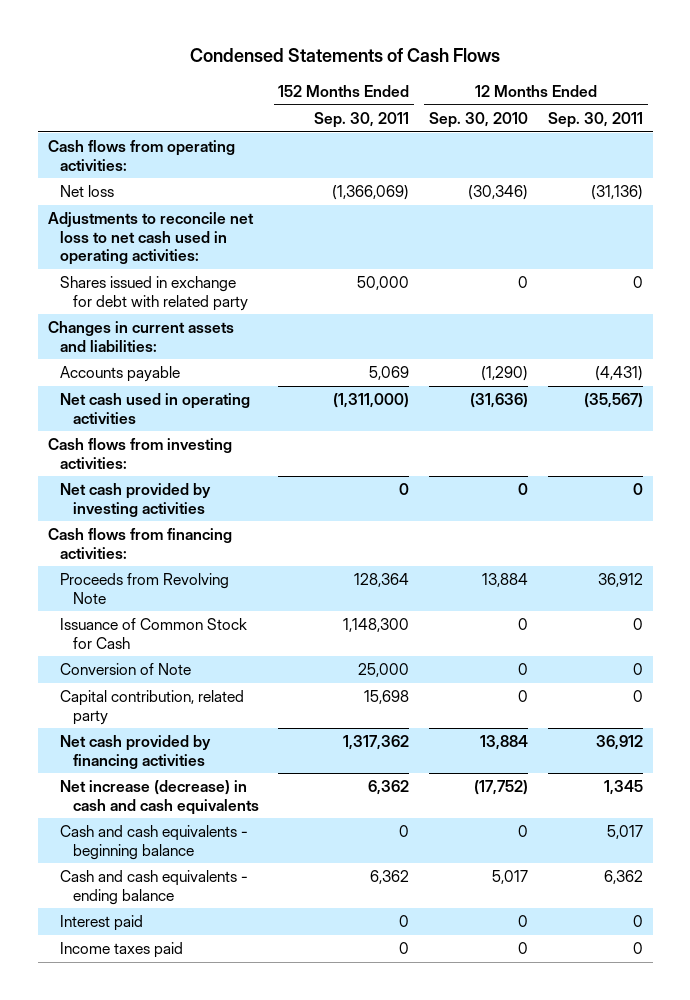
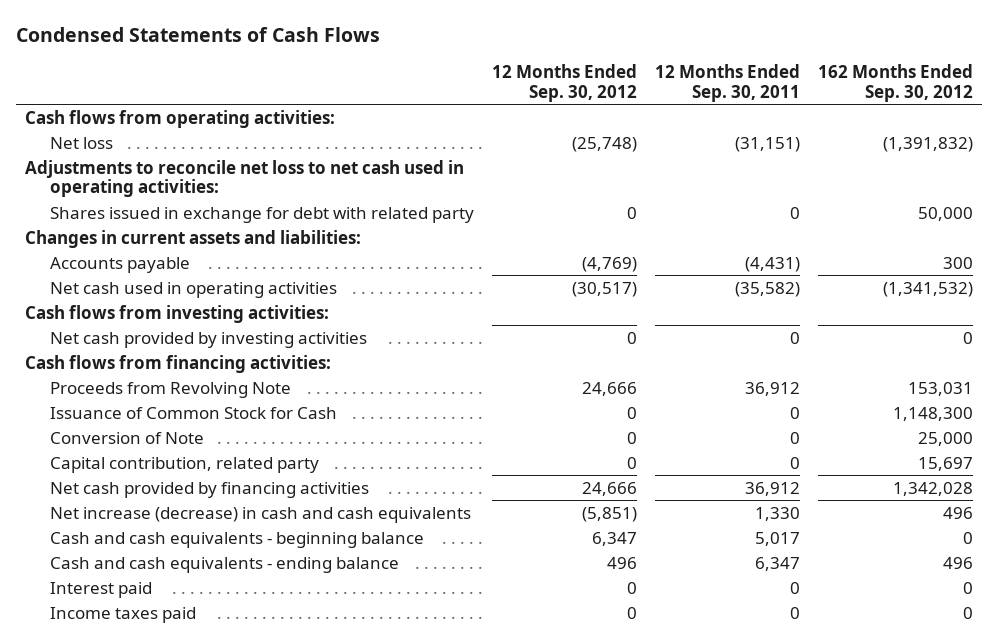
- | 152 Months Ended Sep. 30, 2011 | 12 Months Ended Sep. 30, 2010 | 12 Months Ended Sep. 30, 2011
+ | 12 Months Ended Sep. 30, 2012 | 12 Months Ended Sep. 30, 2011 | 162 Months Ended Sep. 30, 2012
- Net loss | (1,366,069) | (30,346) | (31,136)
+ Net loss | (25,748) | (31,151) | (1,391,832)
- Net cash used in operating activities | (1,311,000) | (31,636) | (35,567)
+ Net cash used in operating activities | (30,517) | (35,582) | (1,341,532)
- Net increase (decrease) in cash and cash equivalents | 6,362 | (17,752) | 1,345
+ Net increase (decrease) in cash and cash equivalents | (5,851) | 1,330 | 496
- Cash and cash equivalents - ending balance | 6,362 | 5,017 | 6,362
+ Cash and cash equivalents - ending balance | 496 | 6,347 | 496

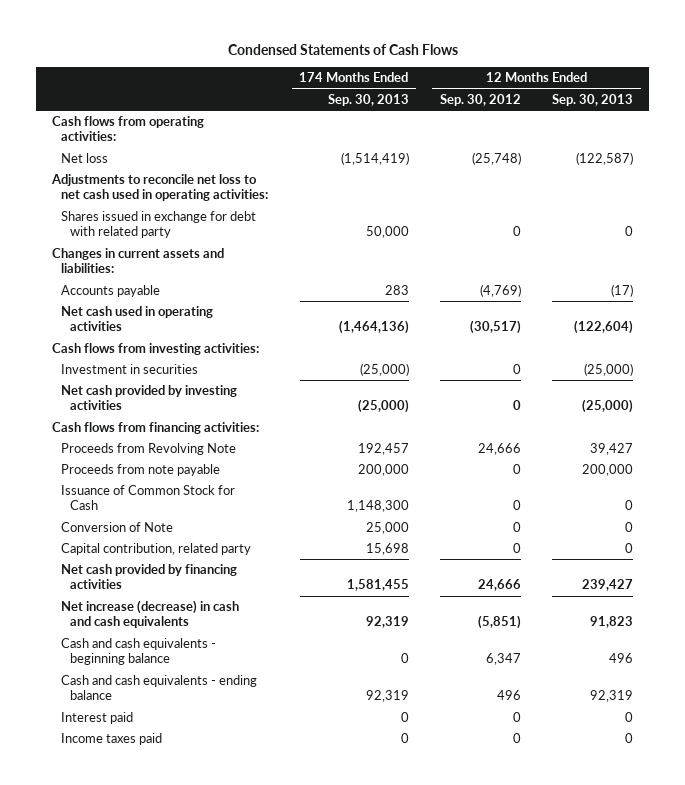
- | 12 Months Ended Sep. 30, 2012 | 12 Months Ended Sep. 30, 2011 | 162 Months Ended Sep. 30, 2012
+ | 174 Months Ended Sep. 30, 2013 | 12 Months Ended Sep. 30, 2012 | 12 Months Ended Sep. 30, 2013
+ Investment in securities | (25,000) | 0 | (25,000)
+ Proceeds from note payable | 200,000 | 0 | 200,000

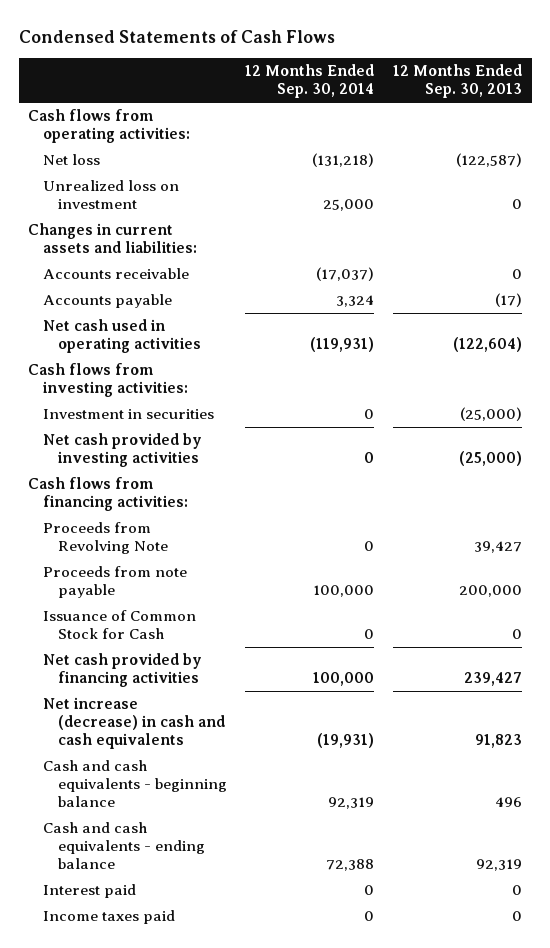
- | 174 Months Ended Sep. 30, 2013 | 12 Months Ended Sep. 30, 2012 | 12 Months Ended Sep. 30, 2013
+ | 12 Months Ended Sep. 30, 2014 | 12 Months Ended Sep. 30, 2013
- Adjustments to reconcile net loss to net cash used in operating activities:
- Shares issued in exchange for debt with related party | 50,000 | 0 | 0
+ Unrealized loss on investment | 25,000 | 0
+ Accounts receivable | (17,037) | 0
- Conversion of Note | 25,000 | 0 | 0
- Capital contribution, related party | 15,698 | 0 | 0

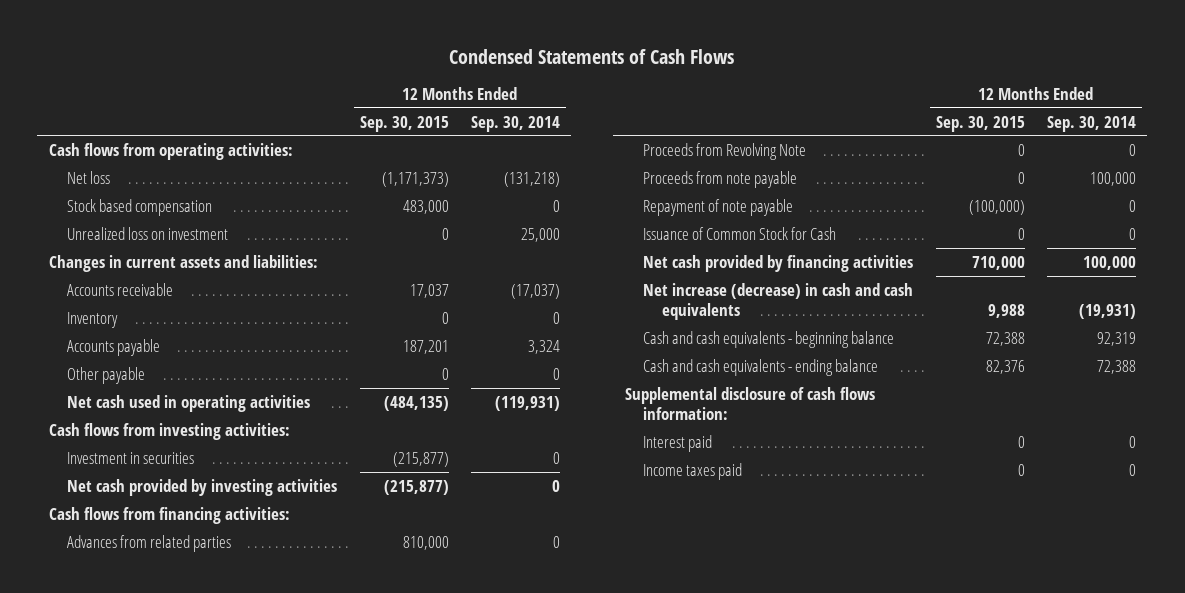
- | 12 Months Ended Sep. 30, 2014 | 12 Months Ended Sep. 30, 2013
+ | 12 Months Ended Sep. 30, 2015 | 12 Months Ended Sep. 30, 2014
+ Stock based compensation | 483,000 | 0
+ Inventory | 0 | 0
+ Other payable | 0 | 0
+ Advances from related parties | 810,000 | 0
+ Repayment of note payable | (100,000) | 0
+ Supplemental disclosure of cash flows information:

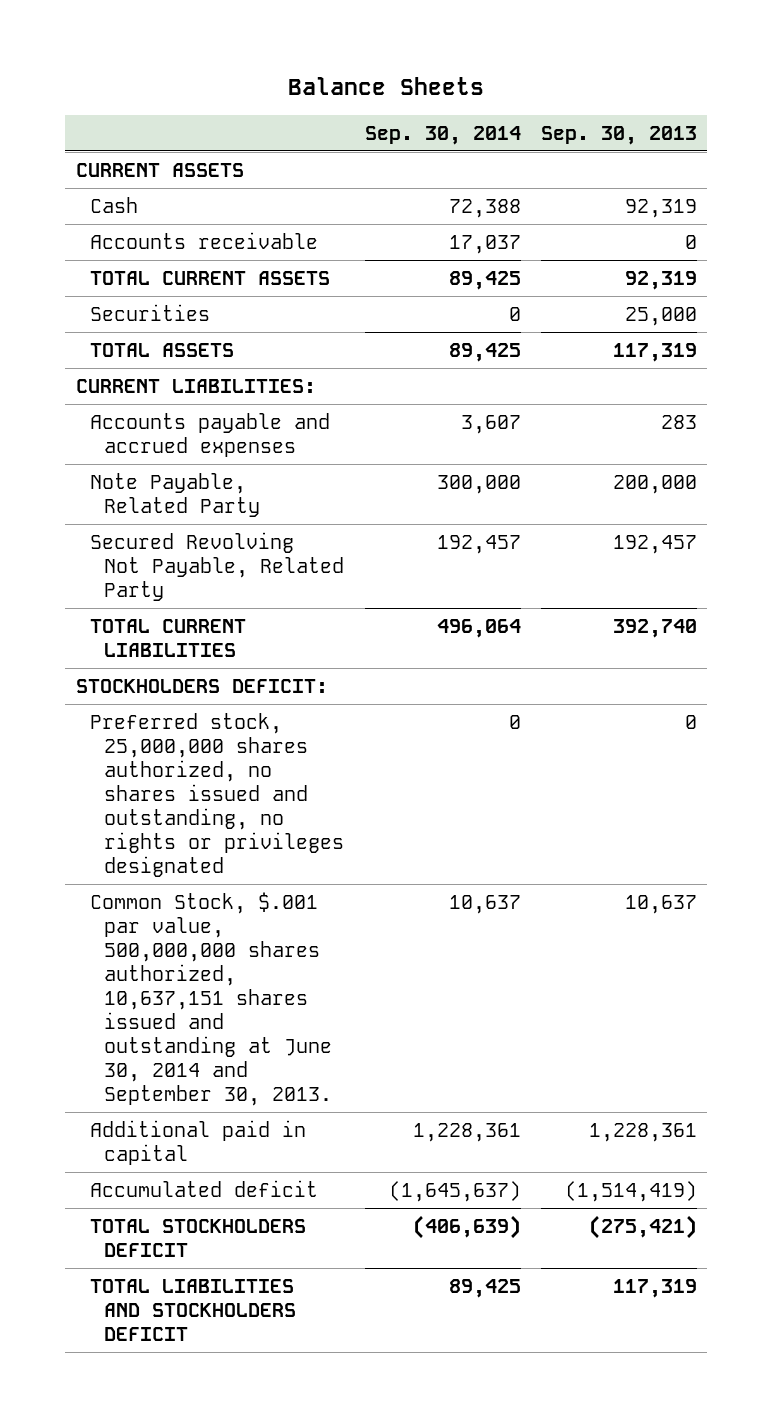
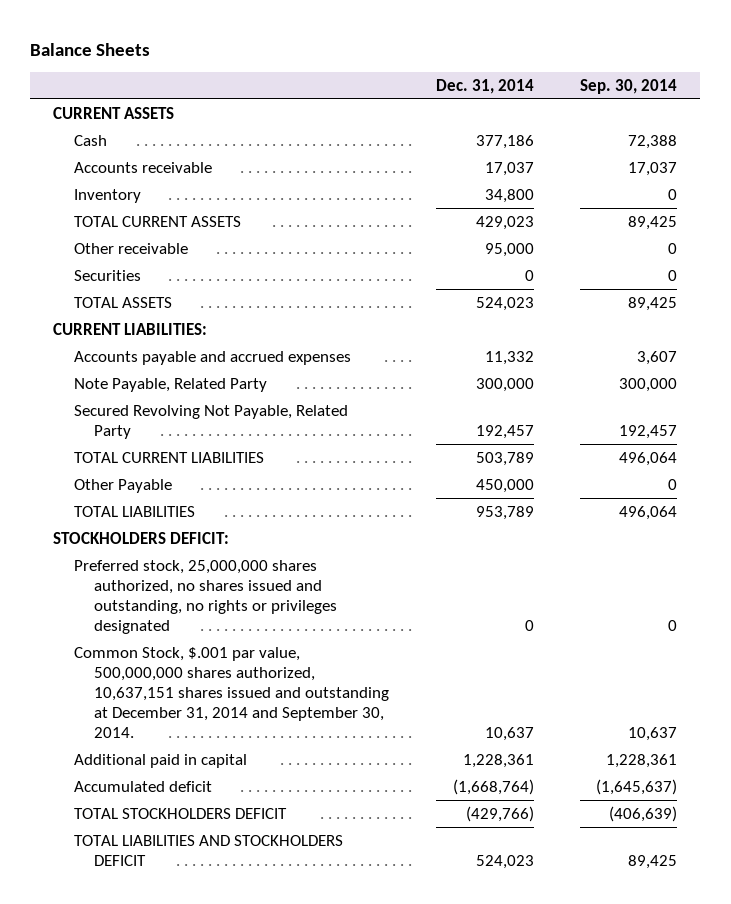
- | Sep. 30, 2014 | Sep. 30, 2013
+ | Dec. 31, 2014 | Sep. 30, 2014
+ Inventory | 34,800 | 0
+ Other receivable | 95,000 | 0
+ Other Payable | 450,000 | 0
+ TOTAL LIABILITIES | 953,789 | 496,064
- Common Stock, $.001 par value, 500,000,000 shares authorized, 10,637,151 shares issued and outstanding at June 30, 2014 and September 30, 2013. | 10,637 | 10,637
+ Common Stock, $.001 par value, 500,000,000 shares authorized, 10,637,151 shares issued and outstanding at December 31, 2014 and September 30, 2014. | 10,637 | 10,637

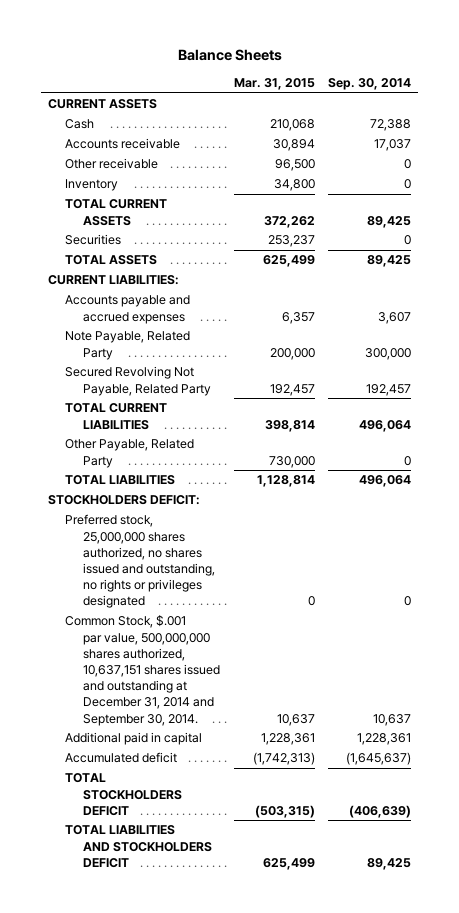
- | Dec. 31, 2014 | Sep. 30, 2014
+ | Mar. 31, 2015 | Sep. 30, 2014
moved up: Other receivable | 96,500 | 0
- Other Payable | 450,000 | 0
+ Other Payable, Related Party | 730,000 | 0

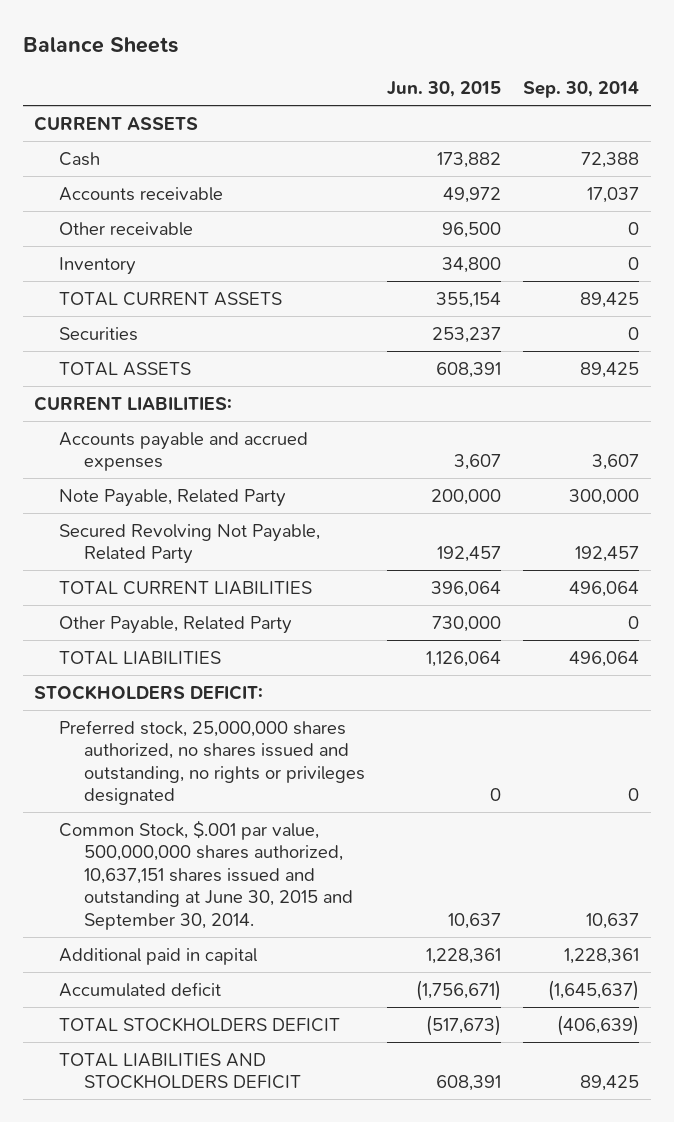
- | Mar. 31, 2015 | Sep. 30, 2014
+ | Jun. 30, 2015 | Sep. 30, 2014
- Common Stock, $.001 par value, 500,000,000 shares authorized, 10,637,151 shares issued and outstanding at December 31, 2014 and September 30, 2014. | 10,637 | 10,637
+ Common Stock, $.001 par value, 500,000,000 shares authorized, 10,637,151 shares issued and outstanding at June 30, 2015 and September 30, 2014. | 10,637 | 10,637

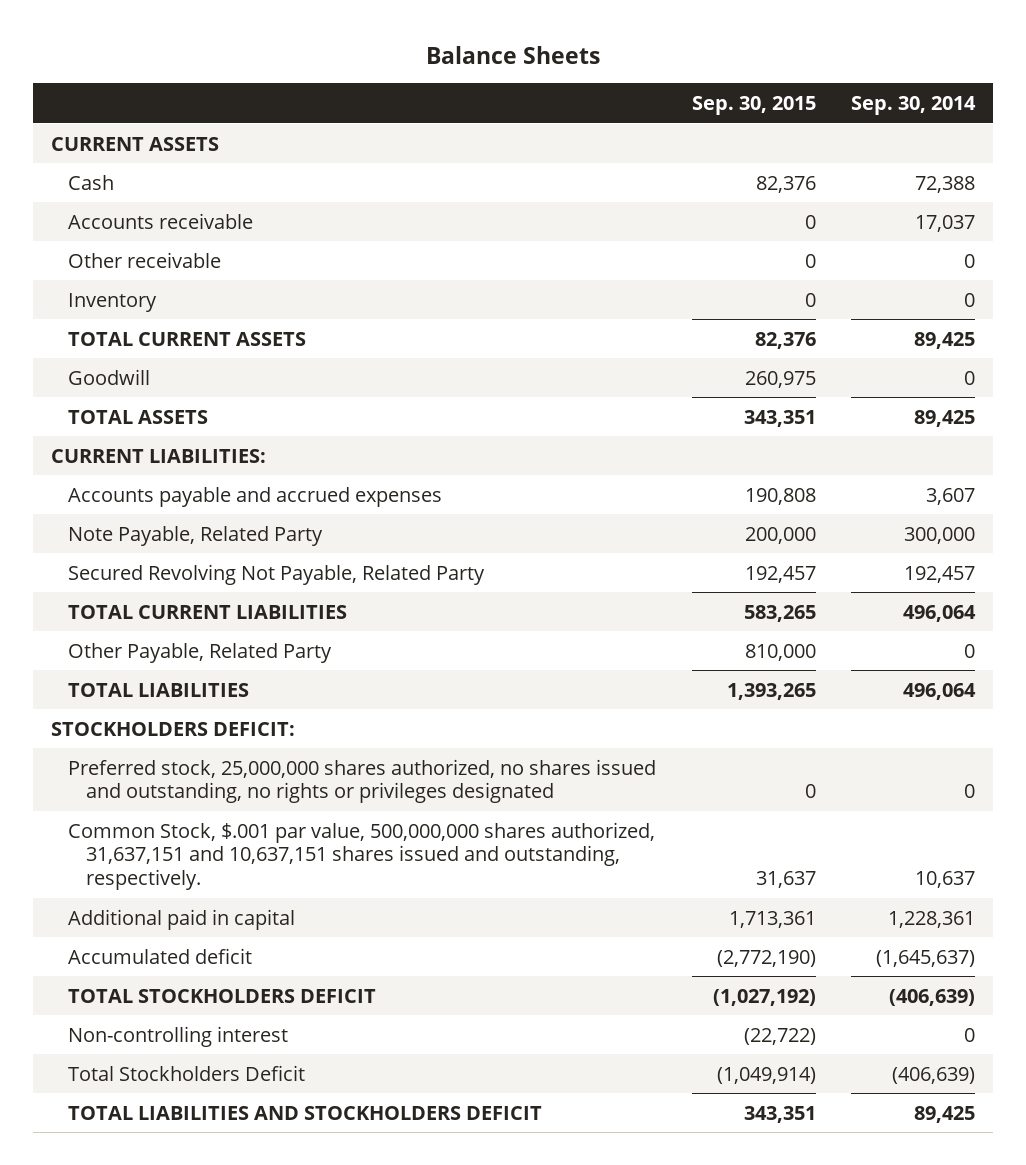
- | Jun. 30, 2015 | Sep. 30, 2014
+ | Sep. 30, 2015 | Sep. 30, 2014
- Securities | 253,237 | 0
+ Goodwill | 260,975 | 0
- Common Stock, $.001 par value, 500,000,000 shares authorized, 10,637,151 shares issued and outstanding at June 30, 2015 and September 30, 2014. | 10,637 | 10,637
+ Common Stock, $.001 par value, 500,000,000 shares authorized, 31,637,151 and 10,637,151 shares issued and outstanding, respectively. | 31,637 | 10,637
+ Non-controlling interest | (22,722) | 0
+ Total Stockholders Deficit | (1,049,914) | (406,639)

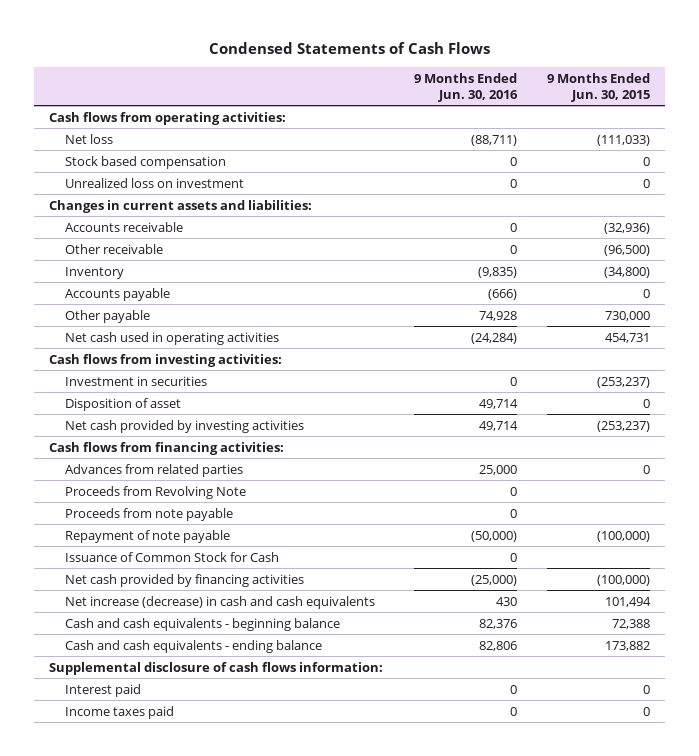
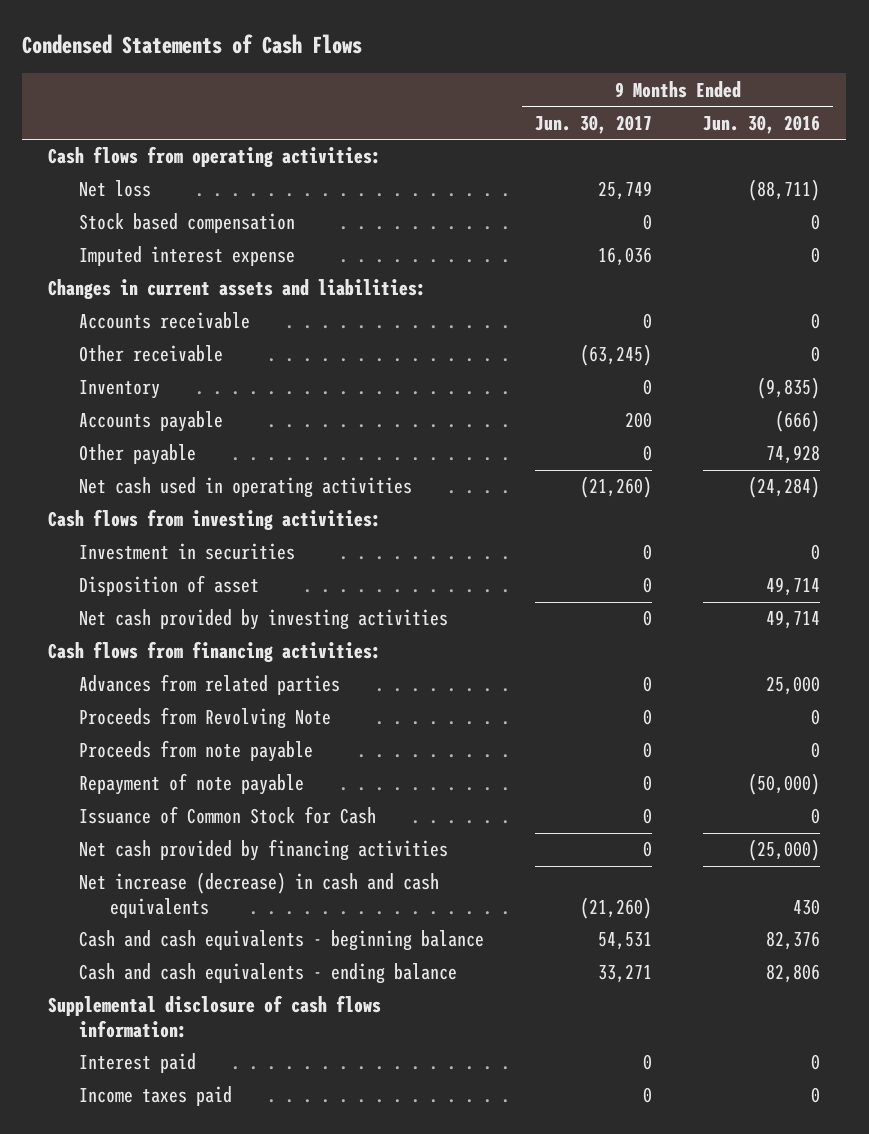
- | 9 Months Ended Jun. 30, 2016 | 9 Months Ended Jun. 30, 2015
+ | 9 Months Ended Jun. 30, 2017 | 9 Months Ended Jun. 30, 2016
- Unrealized loss on investment | 0 | 0
+ Imputed interest expense | 16,036 | 0

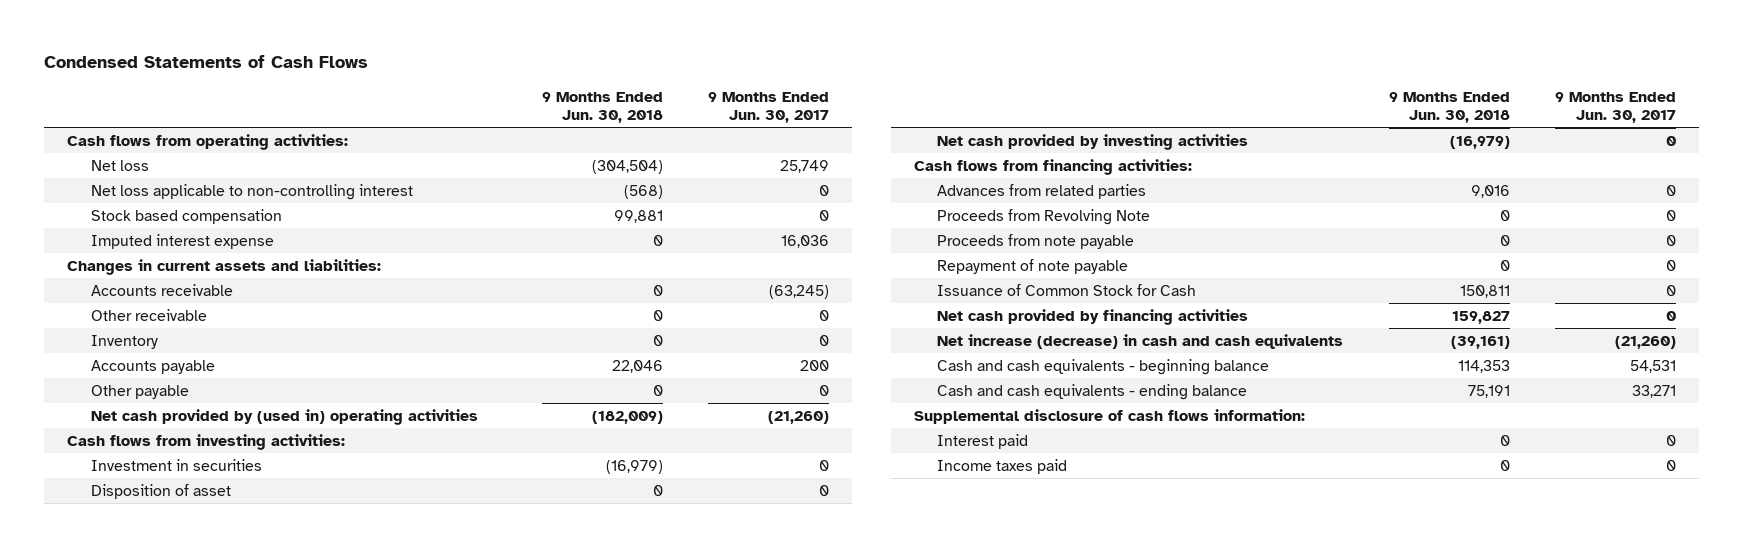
- | 9 Months Ended Jun. 30, 2017 | 9 Months Ended Jun. 30, 2016
+ | 9 Months Ended Jun. 30, 2018 | 9 Months Ended Jun. 30, 2017
+ Net loss applicable to non-controlling interest | (568) | 0
- Accounts receivable | 0 | 0
- Other receivable | (63,245) | 0
+ Accounts receivable | 0 | (63,245)
+ Other receivable | 0 | 0
- Net cash used in operating activities | (21,260) | (24,284)
+ Net cash provided by (used in) operating activities | (182,009) | (21,260)

